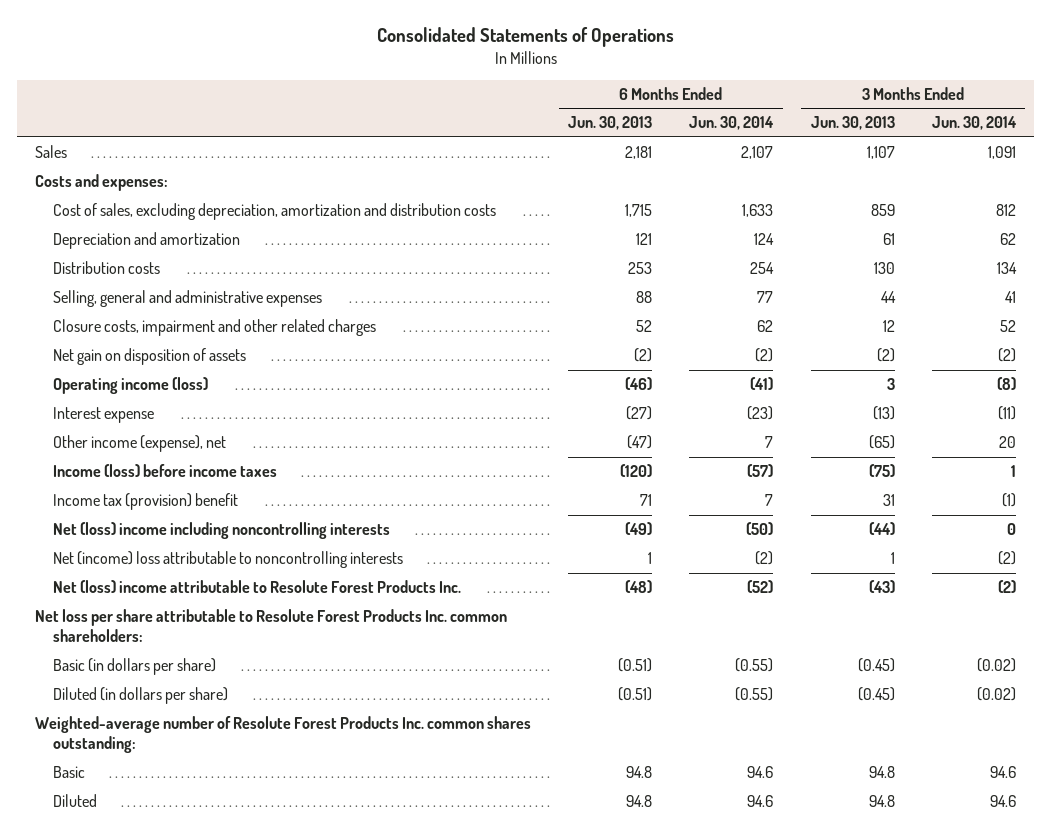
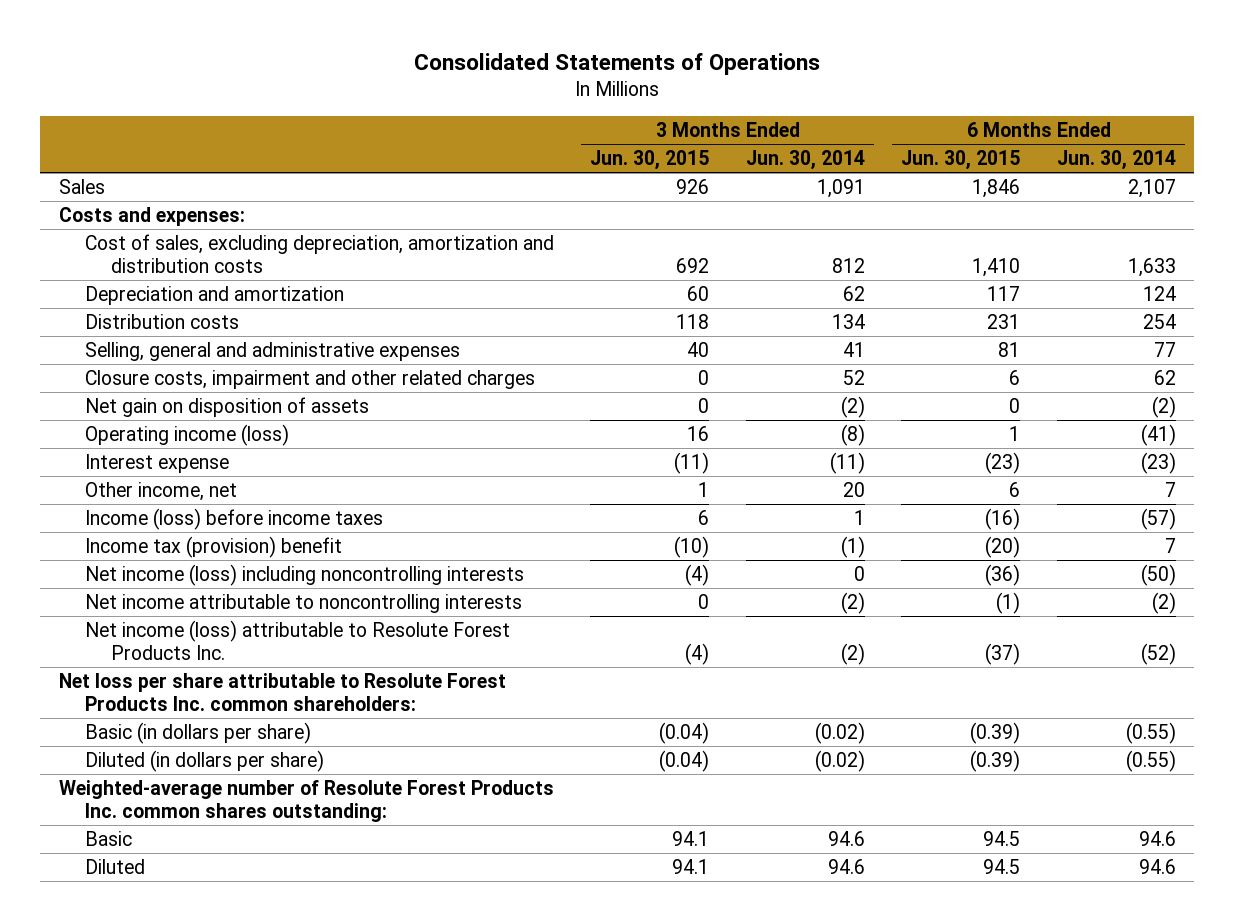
- | 6 Months Ended Jun. 30, 2013 | 6 Months Ended Jun. 30, 2014 | 3 Months Ended Jun. 30, 2013 | 3 Months Ended Jun. 30, 2014
+ | 3 Months Ended Jun. 30, 2015 | 3 Months Ended Jun. 30, 2014 | 6 Months Ended Jun. 30, 2015 | 6 Months Ended Jun. 30, 2014
- Other income (expense), net | (47) | 7 | (65) | 20
+ Other income, net | 1 | 20 | 6 | 7
- Net (loss) income including noncontrolling interests | (49) | (50) | (44) | 0
- Net (income) loss attributable to noncontrolling interests | 1 | (2) | 1 | (2)
- Net (loss) income attributable to Resolute Forest Products Inc. | (48) | (52) | (43) | (2)
+ Net income (loss) including noncontrolling interests | (4) | 0 | (36) | (50)
+ Net income attributable to noncontrolling interests | 0 | (2) | (1) | (2)
+ Net income (loss) attributable to Resolute Forest Products Inc. | (4) | (2) | (37) | (52)

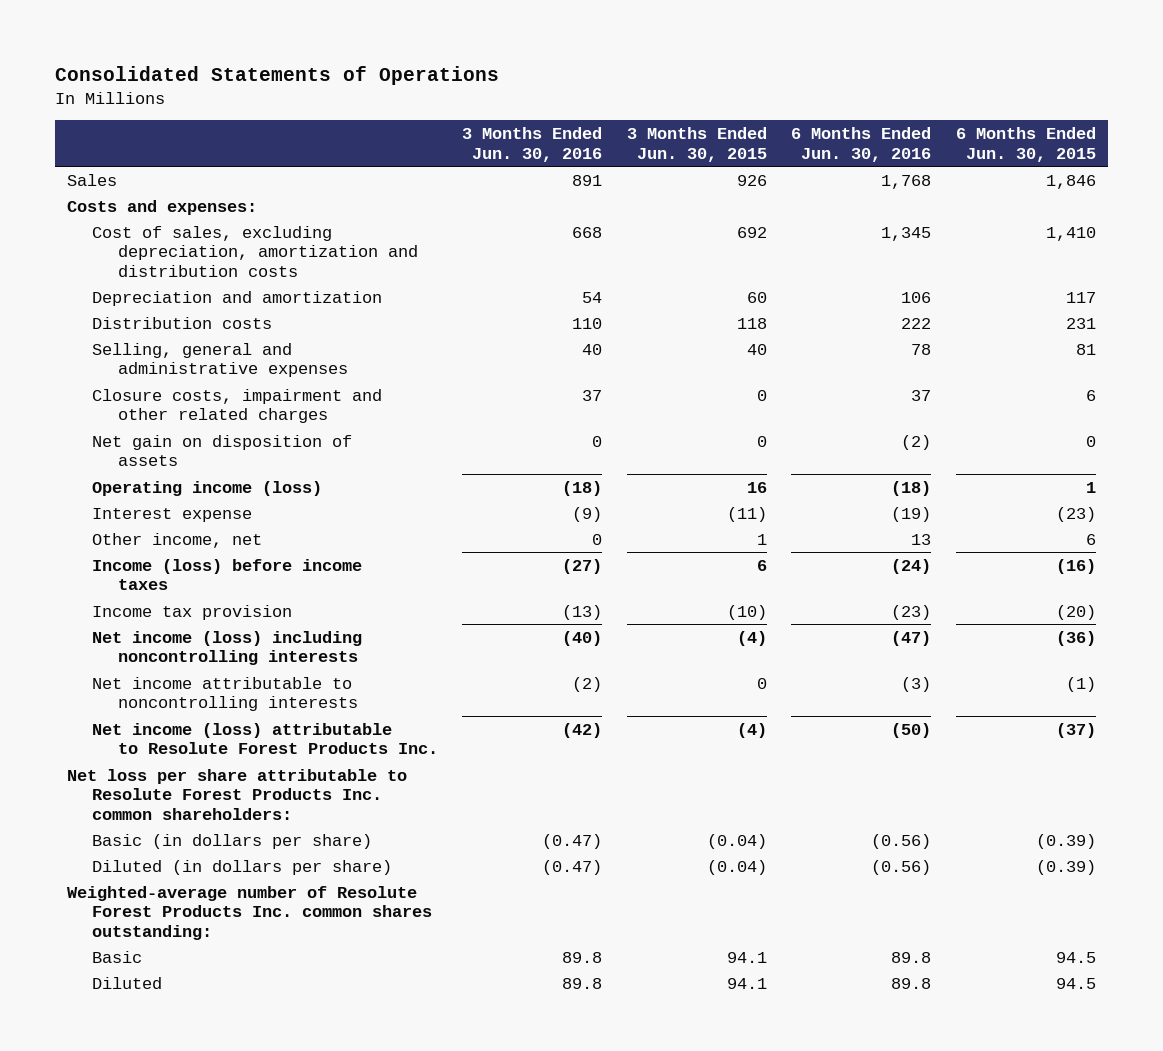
- | 3 Months Ended Jun. 30, 2015 | 3 Months Ended Jun. 30, 2014 | 6 Months Ended Jun. 30, 2015 | 6 Months Ended Jun. 30, 2014
+ | 3 Months Ended Jun. 30, 2016 | 3 Months Ended Jun. 30, 2015 | 6 Months Ended Jun. 30, 2016 | 6 Months Ended Jun. 30, 2015
- Income tax (provision) benefit | (10) | (1) | (20) | 7
+ Income tax provision | (13) | (10) | (23) | (20)

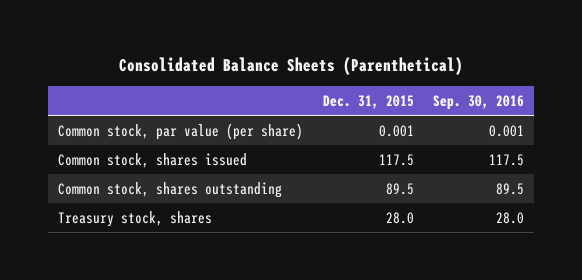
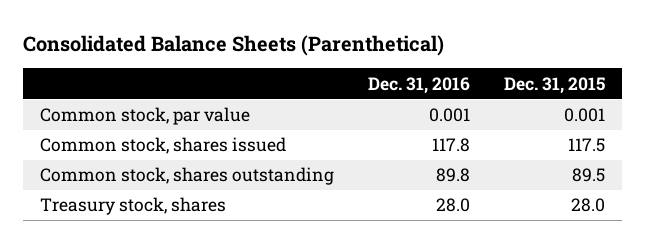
- | Dec. 31, 2015 | Sep. 30, 2016
+ | Dec. 31, 2016 | Dec. 31, 2015
- Common stock, par value (per share) | 0.001 | 0.001
+ Common stock, par value | 0.001 | 0.001

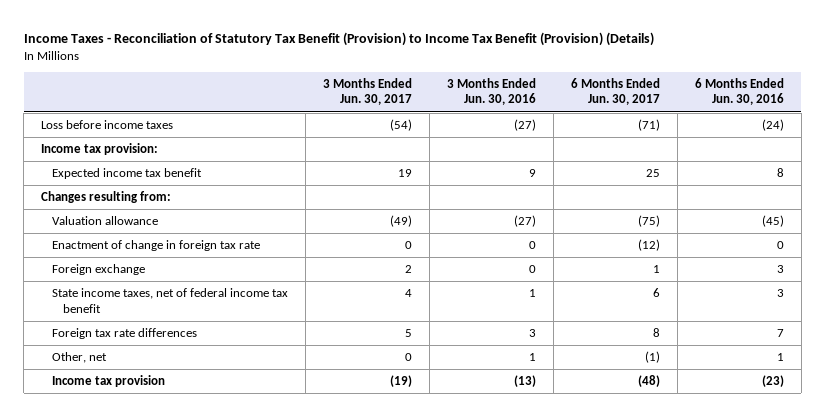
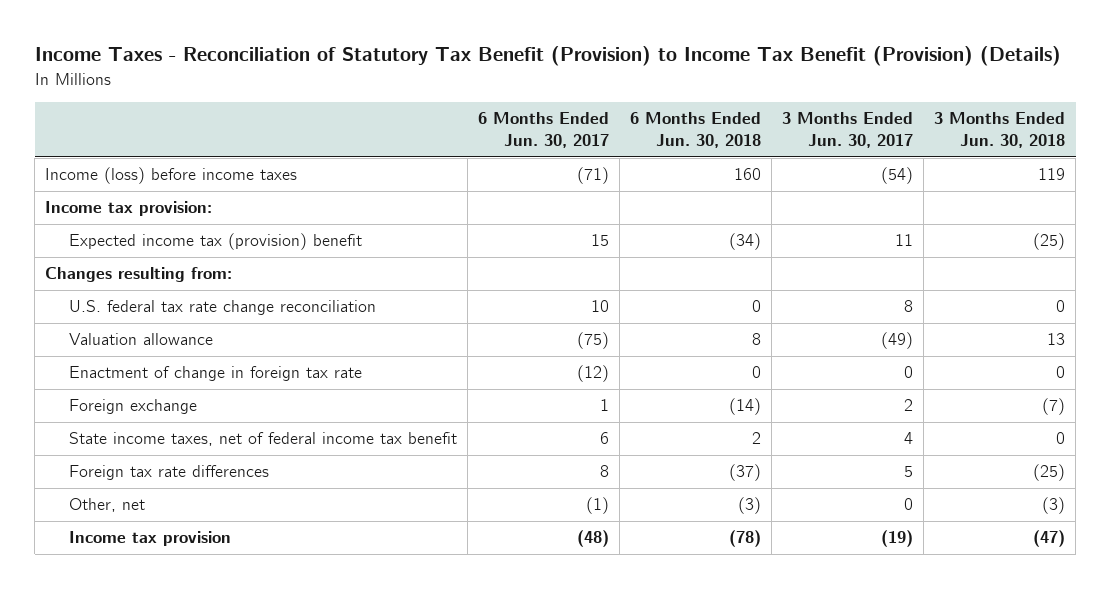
- | 3 Months Ended Jun. 30, 2017 | 3 Months Ended Jun. 30, 2016 | 6 Months Ended Jun. 30, 2017 | 6 Months Ended Jun. 30, 2016
+ | 6 Months Ended Jun. 30, 2017 | 6 Months Ended Jun. 30, 2018 | 3 Months Ended Jun. 30, 2017 | 3 Months Ended Jun. 30, 2018
- Loss before income taxes | (54) | (27) | (71) | (24)
+ Income (loss) before income taxes | (71) | 160 | (54) | 119
- Expected income tax benefit | 19 | 9 | 25 | 8
+ Expected income tax (provision) benefit | 15 | (34) | 11 | (25)
+ U.S. federal tax rate change reconciliation | 10 | 0 | 8 | 0

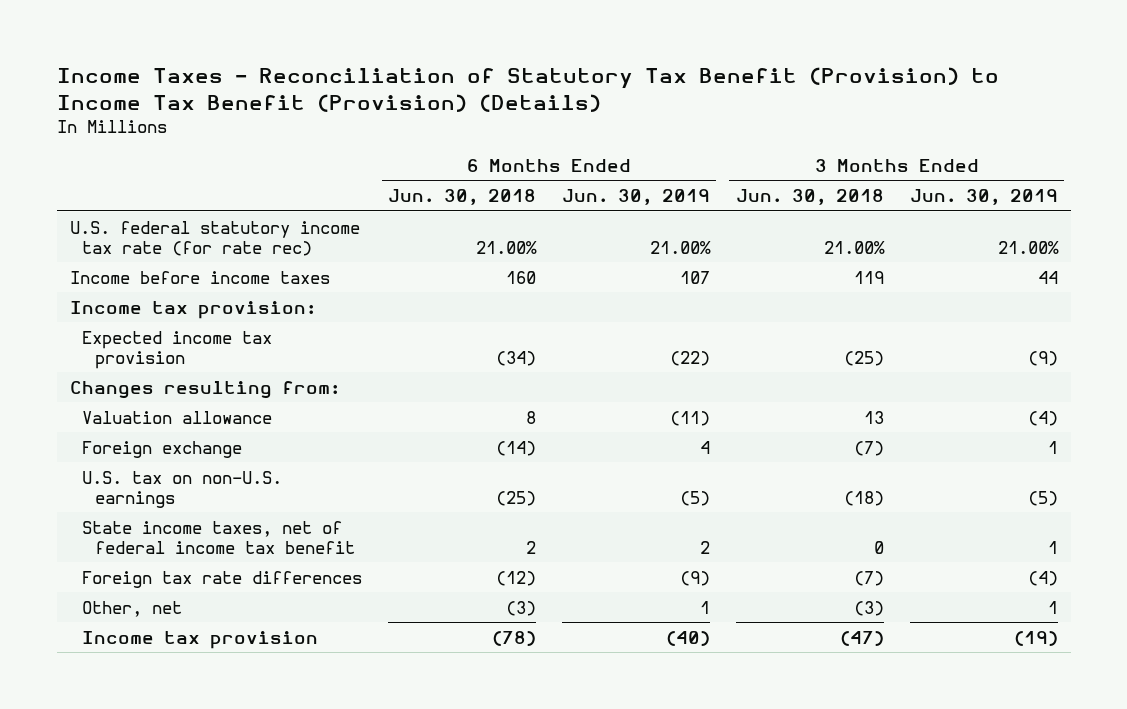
- | 6 Months Ended Jun. 30, 2017 | 6 Months Ended Jun. 30, 2018 | 3 Months Ended Jun. 30, 2017 | 3 Months Ended Jun. 30, 2018
+ | 6 Months Ended Jun. 30, 2018 | 6 Months Ended Jun. 30, 2019 | 3 Months Ended Jun. 30, 2018 | 3 Months Ended Jun. 30, 2019
- Income (loss) before income taxes | (71) | 160 | (54) | 119
+ U.S. federal statutory income tax rate (for rate rec) | 21.00% | 21.00% | 21.00% | 21.00%
+ Income before income taxes | 160 | 107 | 119 | 44
- Expected income tax (provision) benefit | 15 | (34) | 11 | (25)
+ Expected income tax provision | (34) | (22) | (25) | (9)
- U.S. federal tax rate change reconciliation | 10 | 0 | 8 | 0
- Enactment of change in foreign tax rate | (12) | 0 | 0 | 0
+ U.S. tax on non-U.S. earnings | (25) | (5) | (18) | (5)
- Foreign tax rate differences | 8 | (37) | 5 | (25)
+ Foreign tax rate differences | (12) | (9) | (7) | (4)

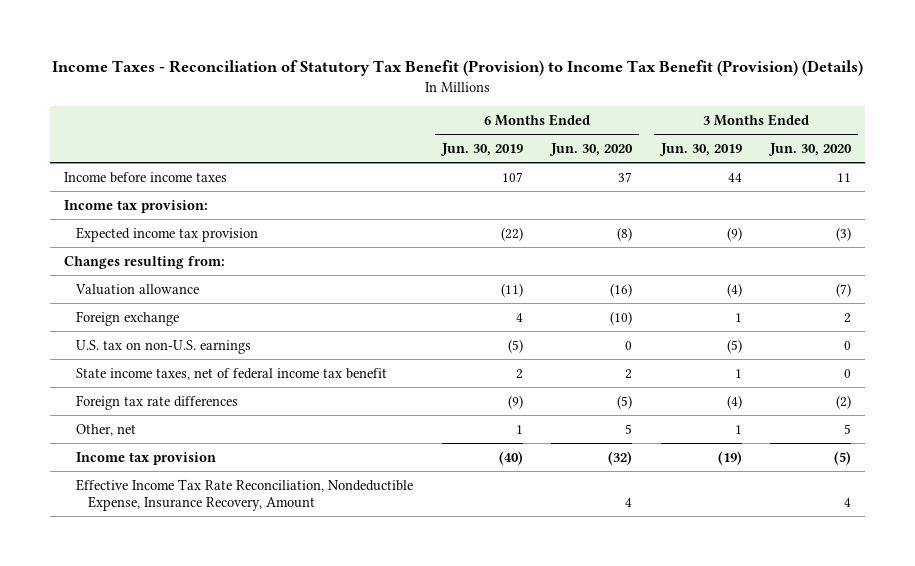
- | 6 Months Ended Jun. 30, 2018 | 6 Months Ended Jun. 30, 2019 | 3 Months Ended Jun. 30, 2018 | 3 Months Ended Jun. 30, 2019
+ | 6 Months Ended Jun. 30, 2019 | 6 Months Ended Jun. 30, 2020 | 3 Months Ended Jun. 30, 2019 | 3 Months Ended Jun. 30, 2020
- U.S. federal statutory income tax rate (for rate rec) | 21.00% | 21.00% | 21.00% | 21.00%
+ Effective Income Tax Rate Reconciliation, Nondeductible Expense, Insurance Recovery, Amount | | 4 | | 4

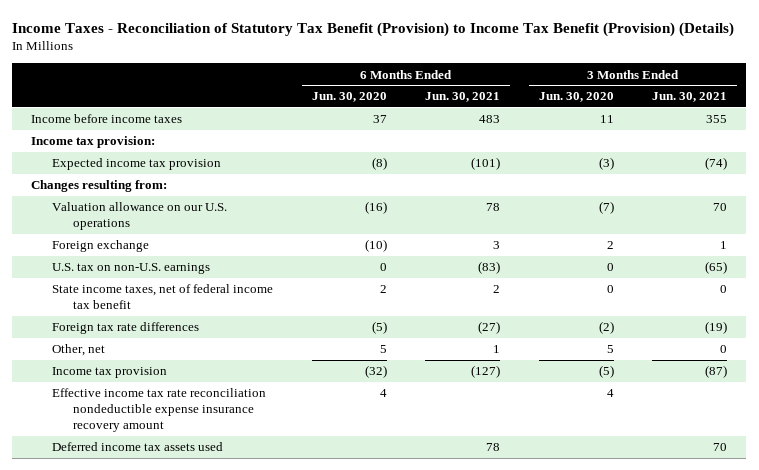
- | 6 Months Ended Jun. 30, 2019 | 6 Months Ended Jun. 30, 2020 | 3 Months Ended Jun. 30, 2019 | 3 Months Ended Jun. 30, 2020
+ | 6 Months Ended Jun. 30, 2020 | 6 Months Ended Jun. 30, 2021 | 3 Months Ended Jun. 30, 2020 | 3 Months Ended Jun. 30, 2021
- Valuation allowance | (11) | (16) | (4) | (7)
+ Valuation allowance on our U.S. operations | (16) | 78 | (7) | 70
- Effective Income Tax Rate Reconciliation, Nondeductible Expense, Insurance Recovery, Amount | | 4 | | 4
+ Effective income tax rate reconciliation nondeductible expense insurance recovery amount | 4 | | 4 |
+ Deferred income tax assets used | | 78 | | 70

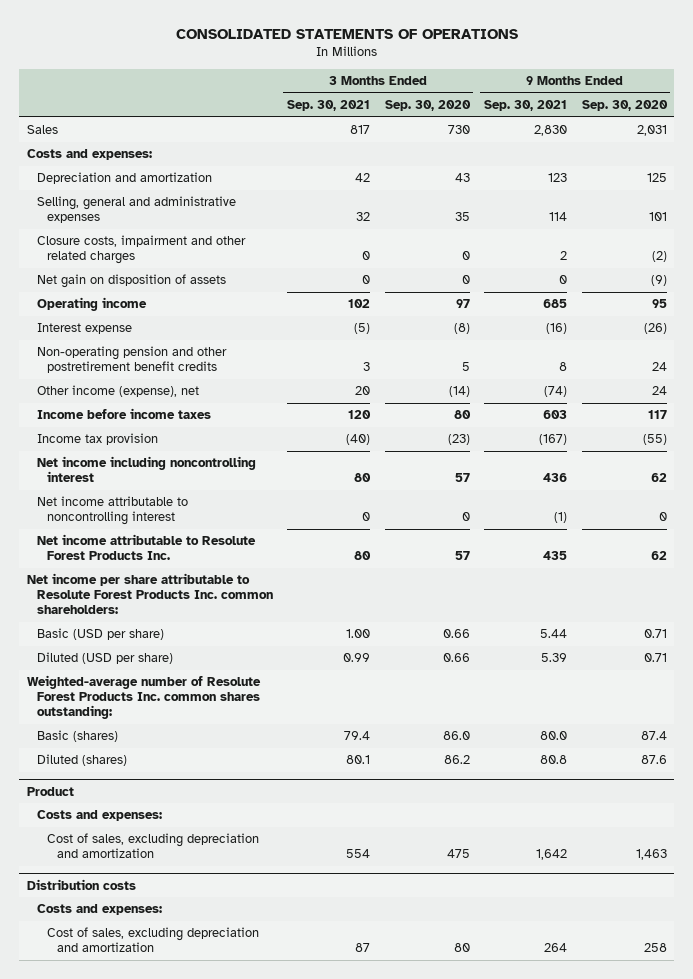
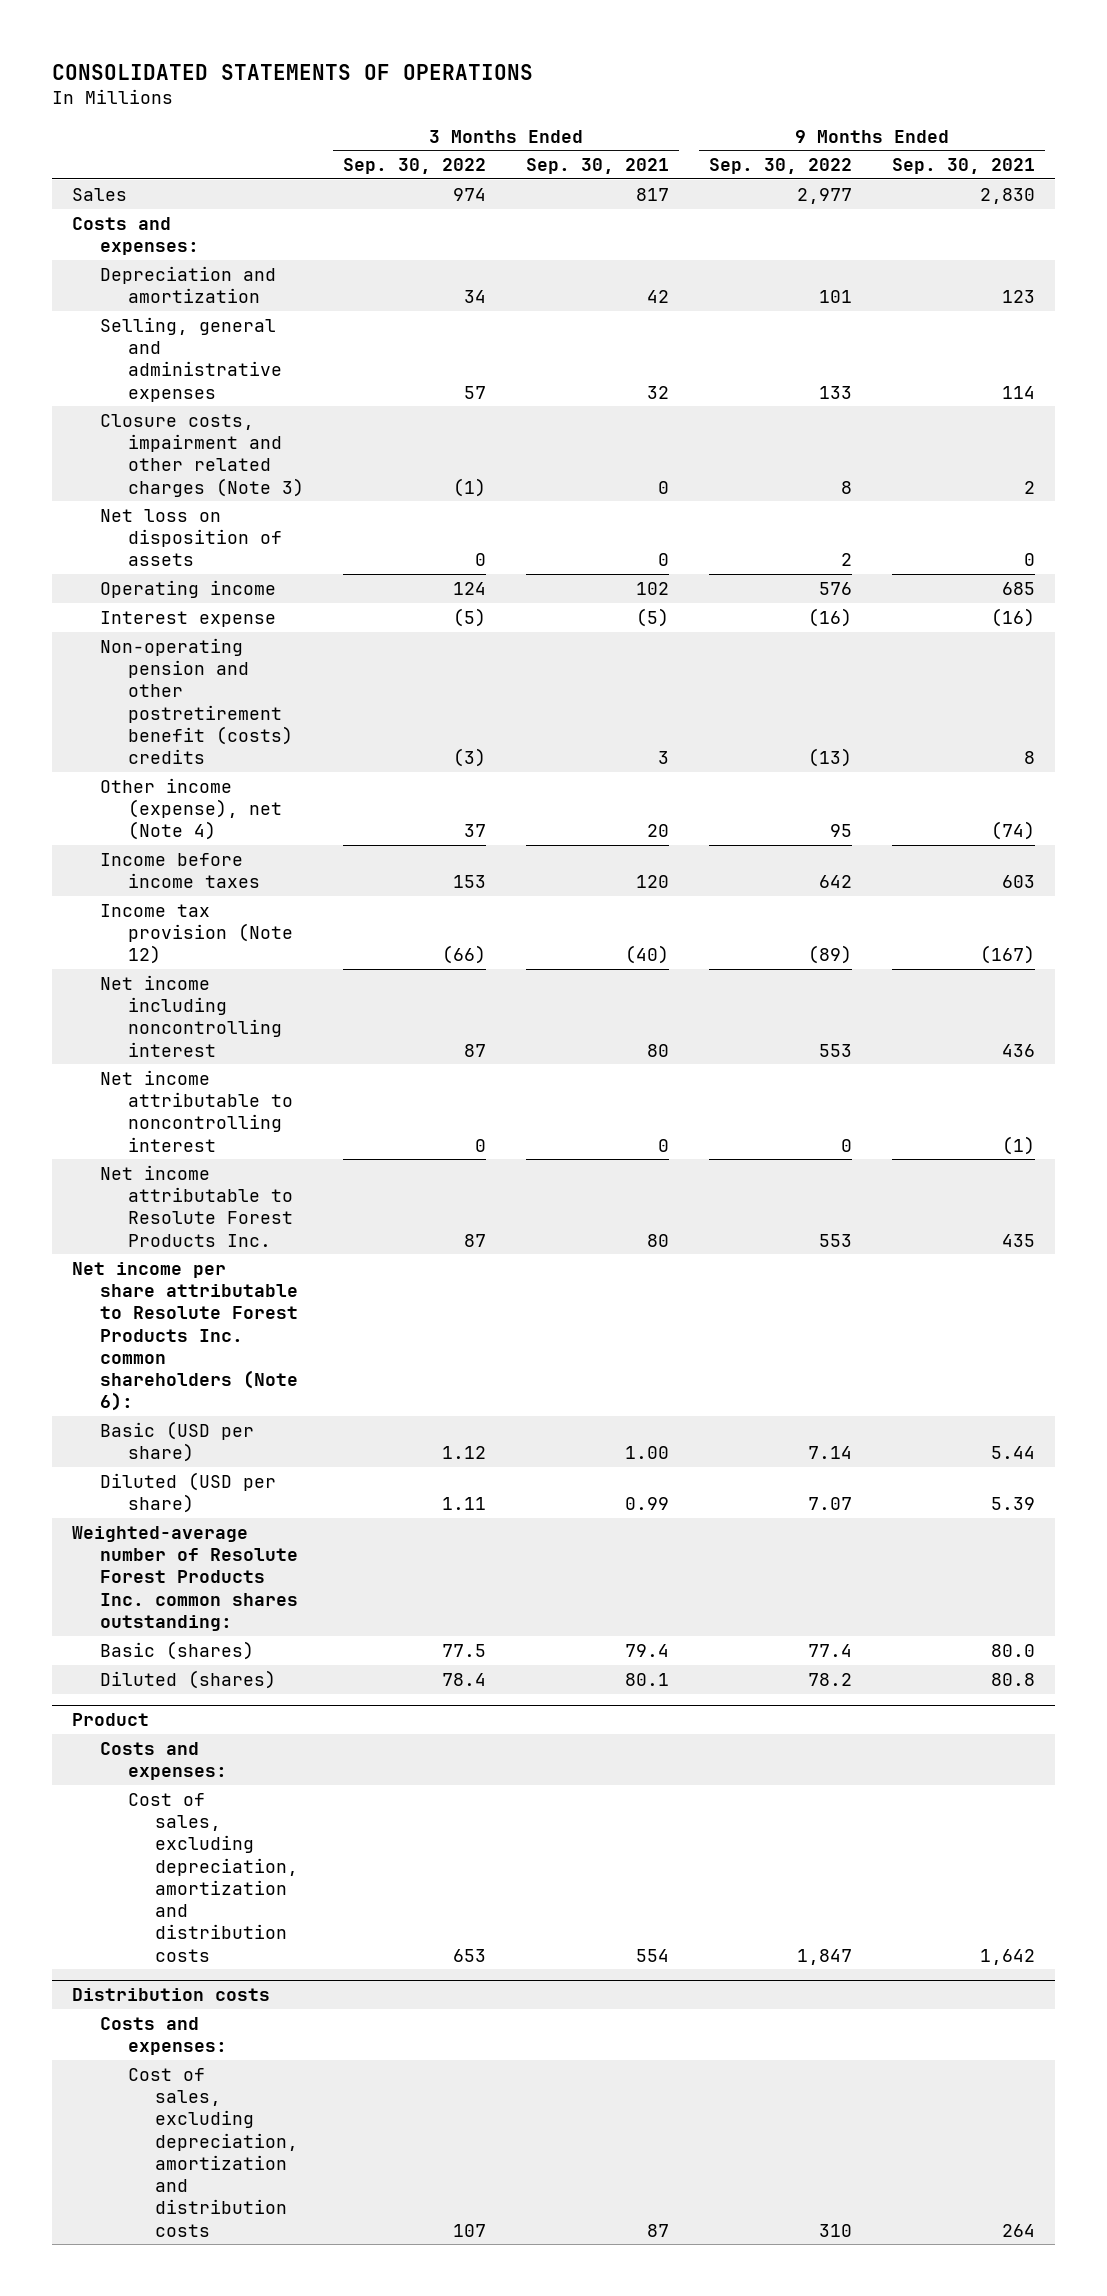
- | 3 Months Ended Sep. 30, 2021 | 3 Months Ended Sep. 30, 2020 | 9 Months Ended Sep. 30, 2021 | 9 Months Ended Sep. 30, 2020
+ | 3 Months Ended Sep. 30, 2022 | 3 Months Ended Sep. 30, 2021 | 9 Months Ended Sep. 30, 2022 | 9 Months Ended Sep. 30, 2021
- Closure costs, impairment and other related charges | 0 | 0 | 2 | (2)
- Net gain on disposition of assets | 0 | 0 | 0 | (9)
+ Closure costs, impairment and other related charges (Note 3) | (1) | 0 | 8 | 2
+ Net loss on disposition of assets | 0 | 0 | 2 | 0
- Non-operating pension and other postretirement benefit credits | 3 | 5 | 8 | 24
- Other income (expense), net | 20 | (14) | (74) | 24
+ Non-operating pension and other postretirement benefit (costs) credits | (3) | 3 | (13) | 8
+ Other income (expense), net (Note 4) | 37 | 20 | 95 | (74)
- Income tax provision | (40) | (23) | (167) | (55)
+ Income tax provision (Note 12) | (66) | (40) | (89) | (167)
- Net income per share attributable to Resolute Forest Products Inc. common shareholders:
+ Net income per share attributable to Resolute Forest Products Inc. common shareholders (Note 6):
@ Product
- Cost of sales, excluding depreciation and amortization | 554 | 475 | 1,642 | 1,463
+ Cost of sales, excluding depreciation, amortization and distribution costs | 653 | 554 | 1,847 | 1,642
@ Distribution costs
- Cost of sales, excluding depreciation and amortization | 87 | 80 | 264 | 258
+ Cost of sales, excluding depreciation, amortization and distribution costs | 107 | 87 | 310 | 264

